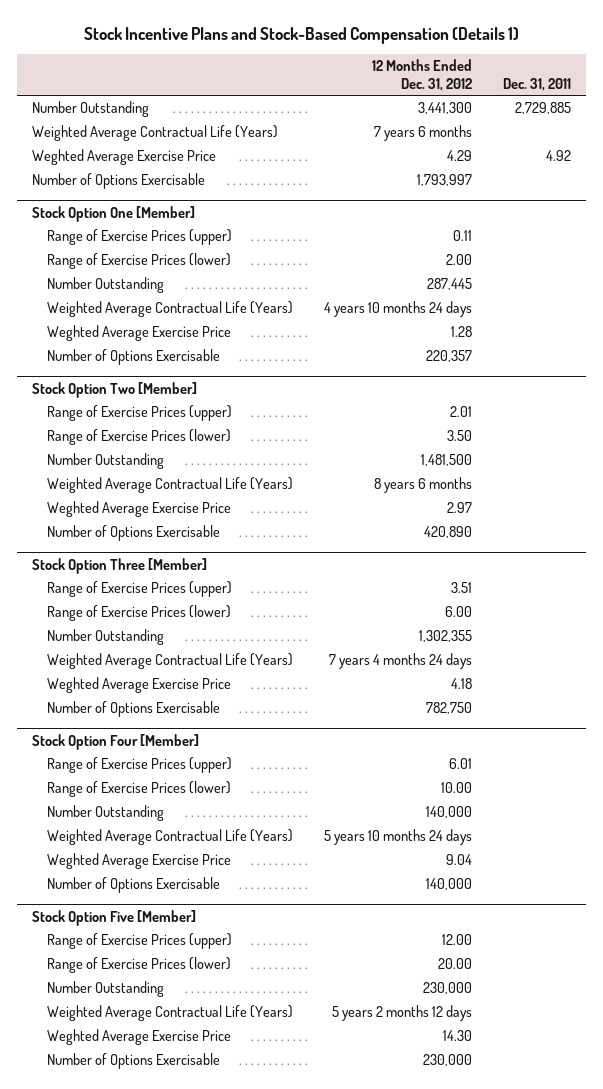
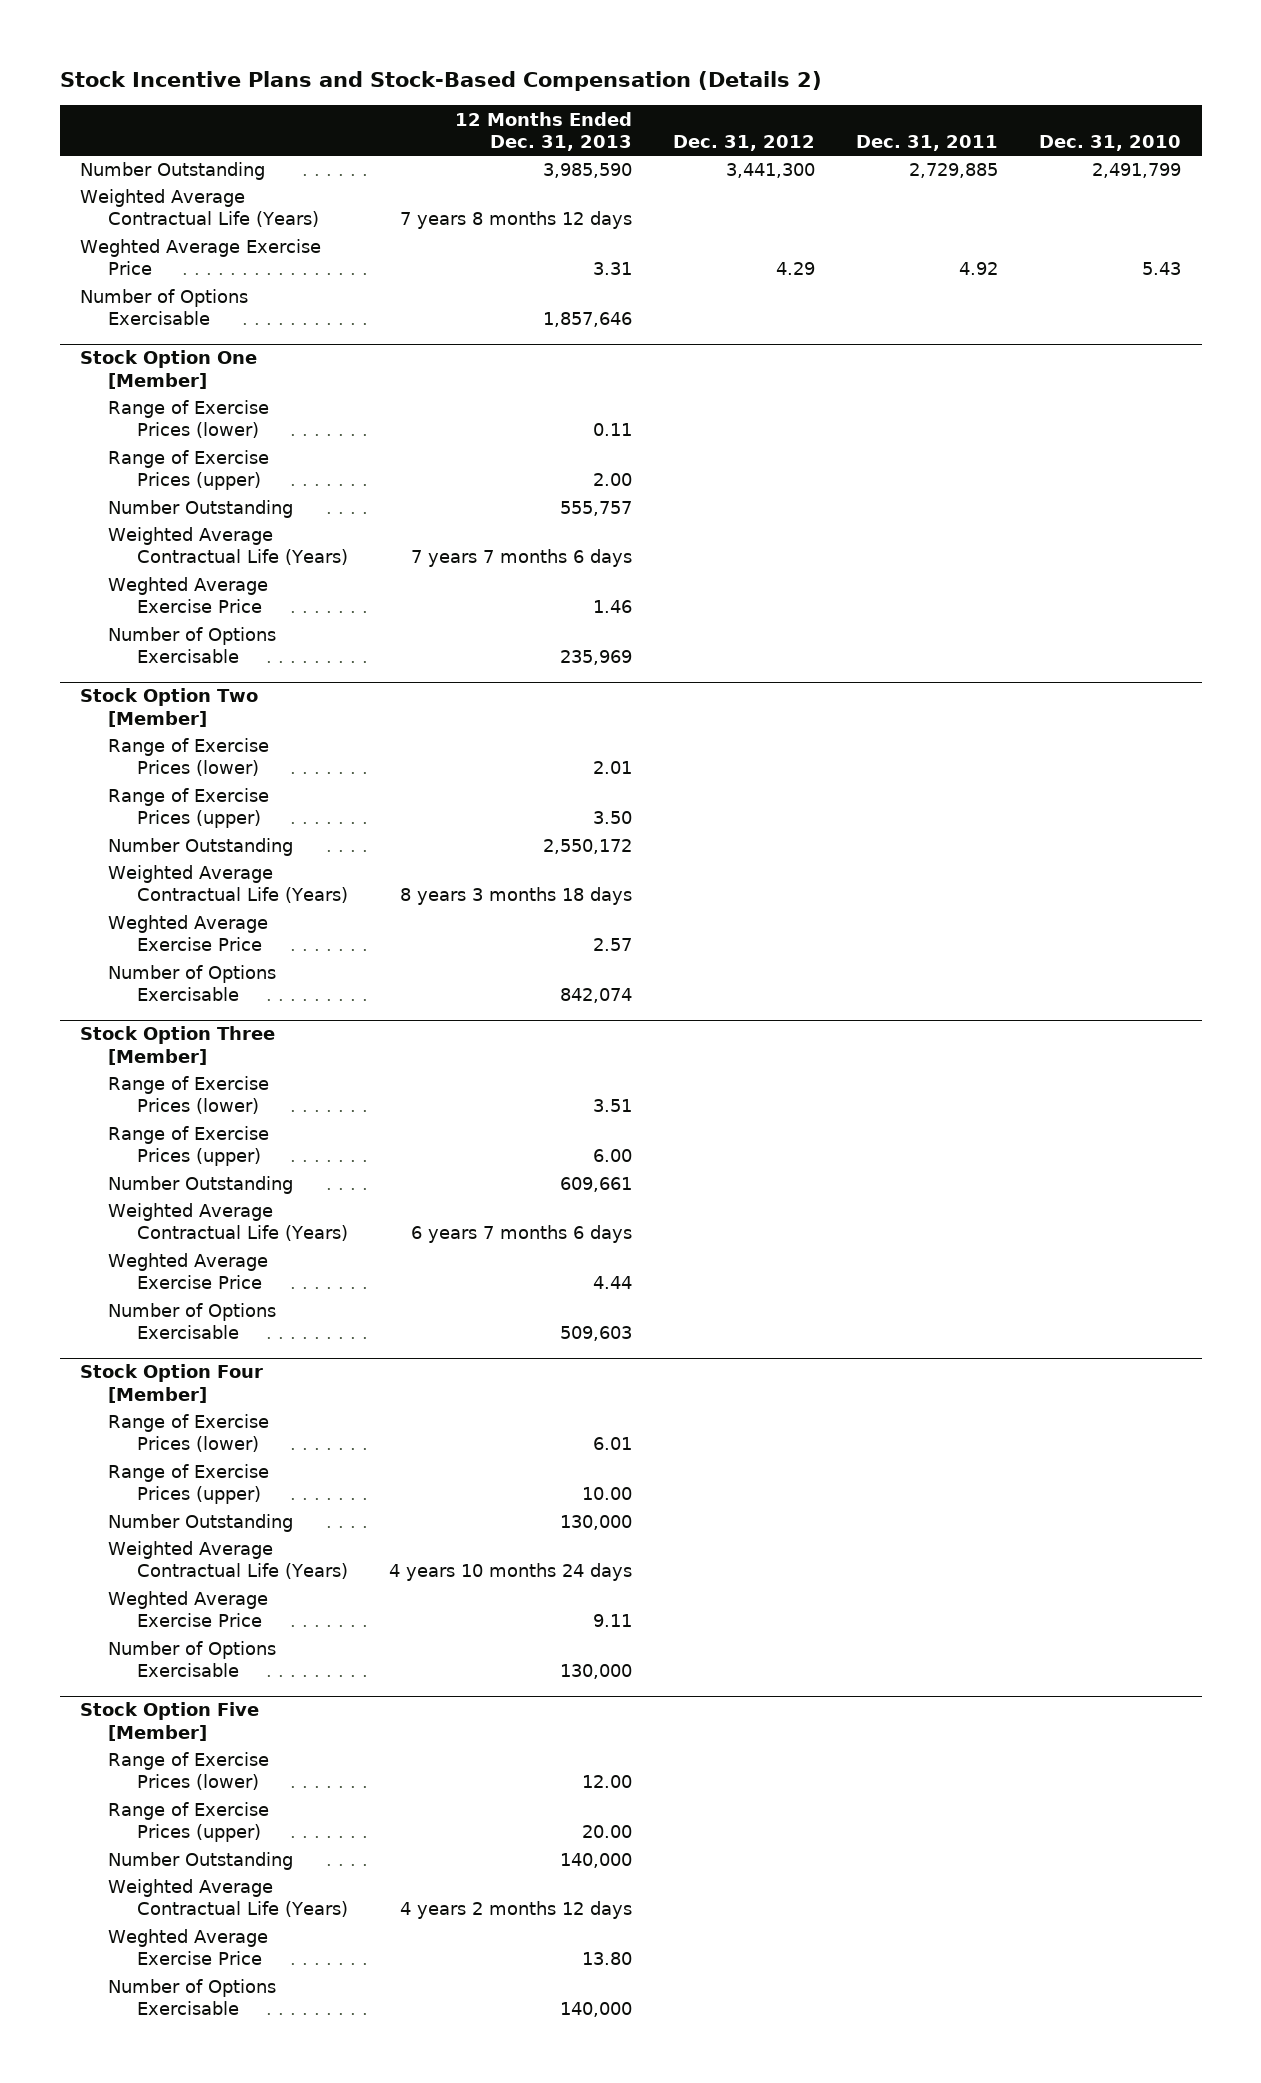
- Stock Incentive Plans and Stock-Based Compensation (Details 1)
+ Stock Incentive Plans and Stock-Based Compensation (Details 2)
- | 12 Months Ended Dec. 31, 2012 | Dec. 31, 2011
+ | 12 Months Ended Dec. 31, 2013 | Dec. 31, 2012 | Dec. 31, 2011 | Dec. 31, 2010
@ Stock Option One [Member]
moved down: Range of Exercise Prices (upper) | 2.00 | | |
@ Stock Option Two [Member]
moved down: Range of Exercise Prices (upper) | 3.50 | | |
@ Stock Option Three [Member]
moved down: Range of Exercise Prices (upper) | 6.00 | | |
@ Stock Option Four [Member]
moved down: Range of Exercise Prices (upper) | 10.00 | | |
@ Stock Option Five [Member]
moved down: Range of Exercise Prices (upper) | 20.00 | | |

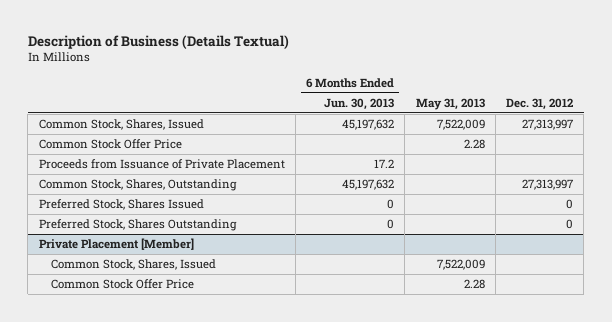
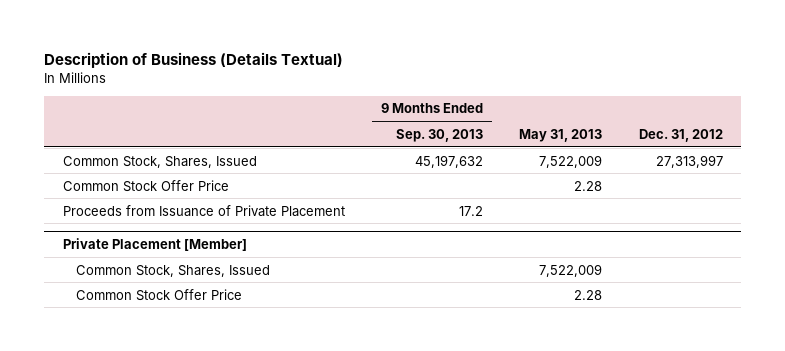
- | 6 Months Ended Jun. 30, 2013 | May 31, 2013 | Dec. 31, 2012
+ | 9 Months Ended Sep. 30, 2013 | May 31, 2013 | Dec. 31, 2012
- Common Stock, Shares, Outstanding | 45,197,632 | | 27,313,997
- Preferred Stock, Shares Issued | 0 | | 0
- Preferred Stock, Shares Outstanding | 0 | | 0

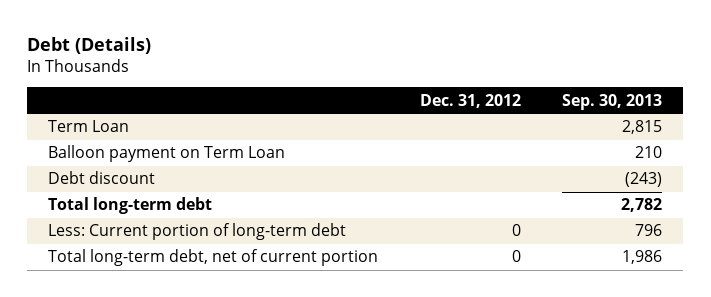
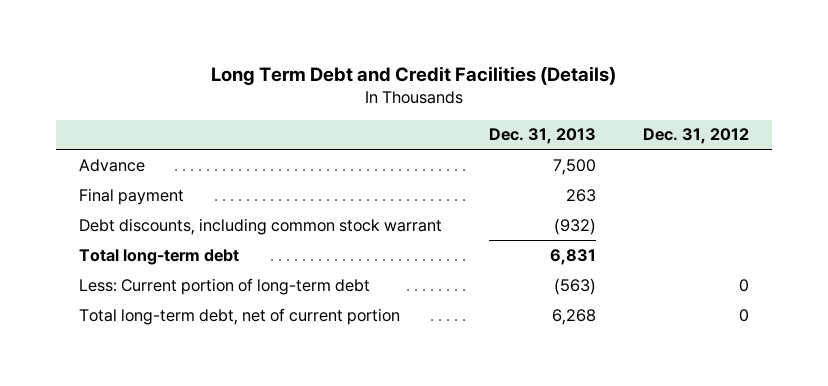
- Debt (Details)
+ Long Term Debt and Credit Facilities (Details)
- | Dec. 31, 2012 | Sep. 30, 2013
+ | Dec. 31, 2013 | Dec. 31, 2012
- Term Loan | | 2,815
- Balloon payment on Term Loan | | 210
- Debt discount | | (243)
+ Advance | 7,500 |
+ Final payment | 263 |
+ Debt discounts, including common stock warrant | (932) |

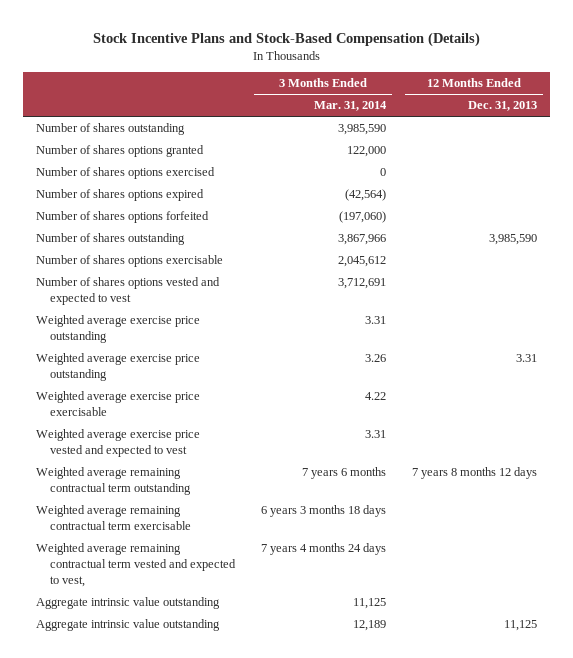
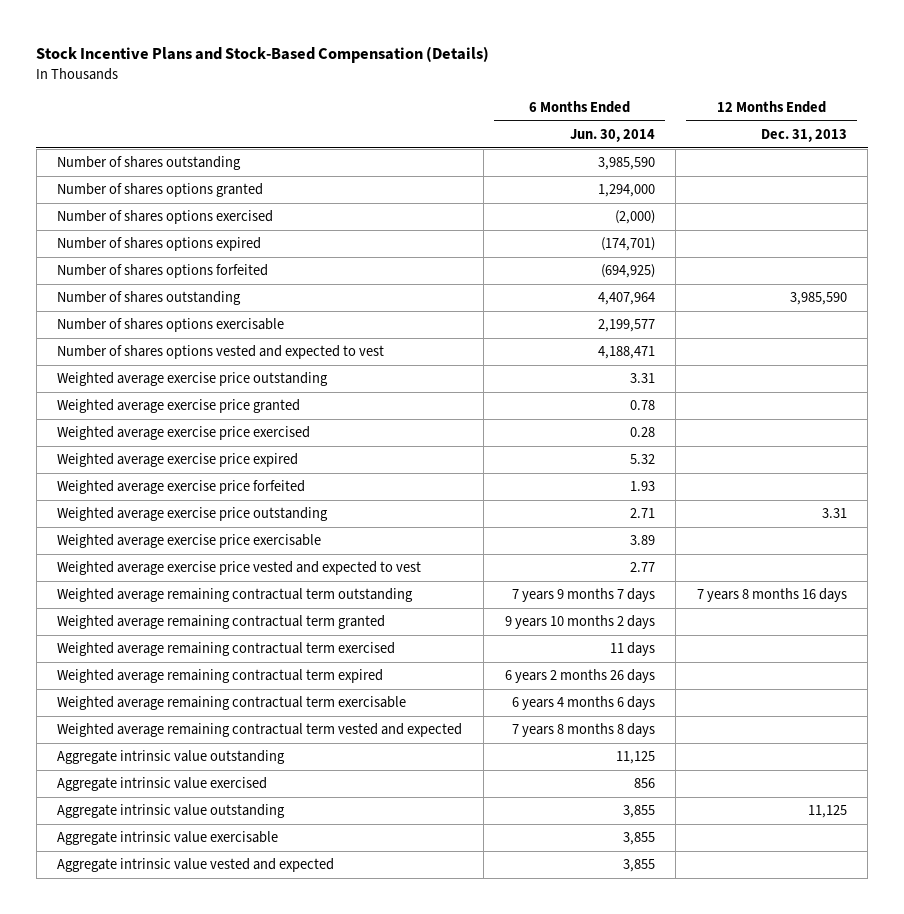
- | 3 Months Ended Mar. 31, 2014 | 12 Months Ended Dec. 31, 2013
+ | 6 Months Ended Jun. 30, 2014 | 12 Months Ended Dec. 31, 2013
+ Weighted average exercise price granted | 0.78 |
+ Weighted average exercise price exercised | 0.28 |
+ Weighted average exercise price expired | 5.32 |
+ Weighted average exercise price forfeited | 1.93 |
- Weighted average remaining contractual term outstanding | 7 years 6 months | 7 years 8 months 12 days
+ Weighted average remaining contractual term outstanding | 7 years 9 months 7 days | 7 years 8 months 16 days
+ Weighted average remaining contractual term granted | 9 years 10 months 2 days |
+ Weighted average remaining contractual term exercised | 11 days |
+ Weighted average remaining contractual term expired | 6 years 2 months 26 days |
- Weighted average remaining contractual term vested and expected to vest, | 7 years 4 months 24 days |
+ Weighted average remaining contractual term vested and expected | 7 years 8 months 8 days |
+ Aggregate intrinsic value exercised | 856 |
+ Aggregate intrinsic value exercisable | 3,855 |
+ Aggregate intrinsic value vested and expected | 3,855 |

